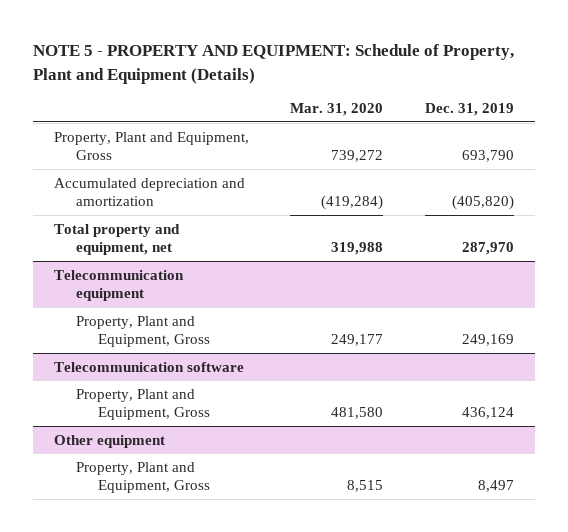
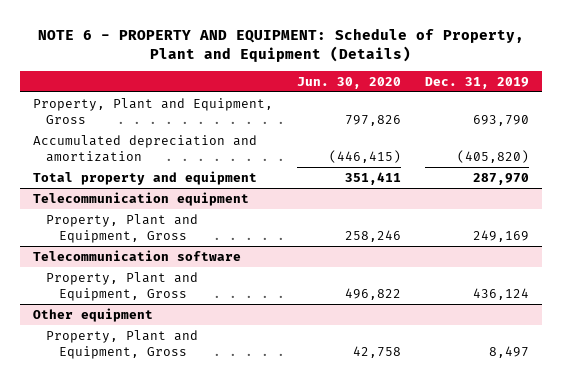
- NOTE 5 - PROPERTY AND EQUIPMENT: Schedule of Property, Plant and Equipment (Details)
+ NOTE 6 - PROPERTY AND EQUIPMENT: Schedule of Property, Plant and Equipment (Details)
- | Mar. 31, 2020 | Dec. 31, 2019
+ | Jun. 30, 2020 | Dec. 31, 2019
- Total property and equipment, net | 319,988 | 287,970
+ Total property and equipment | 351,411 | 287,970

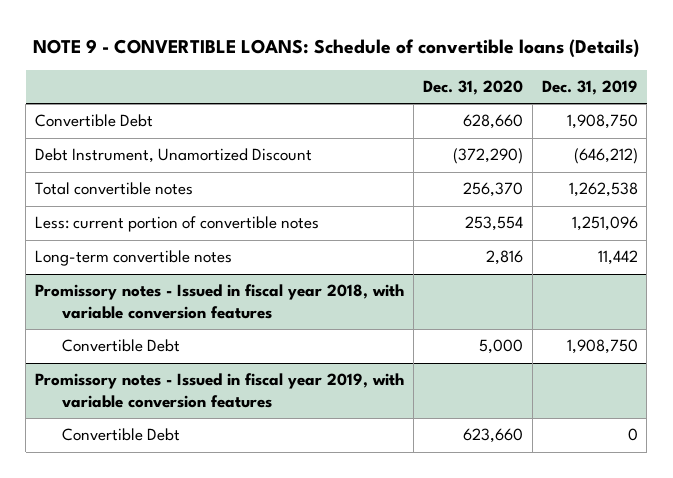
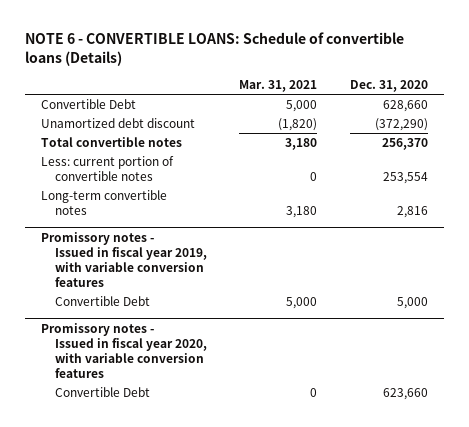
- NOTE 9 - CONVERTIBLE LOANS: Schedule of convertible loans (Details)
+ NOTE 6 - CONVERTIBLE LOANS: Schedule of convertible loans (Details)
- | Dec. 31, 2020 | Dec. 31, 2019
+ | Mar. 31, 2021 | Dec. 31, 2020
- Debt Instrument, Unamortized Discount | (372,290) | (646,212)
+ Unamortized debt discount | (1,820) | (372,290)
- Promissory notes - Issued in fiscal year 2018, with variable conversion features
- Convertible Debt | 5,000 | 1,908,750
@ Promissory notes - Issued in fiscal year 2019, with variable conversion features
+ Convertible Debt | 5,000 | 5,000
+ Promissory notes - Issued in fiscal year 2020, with variable conversion features

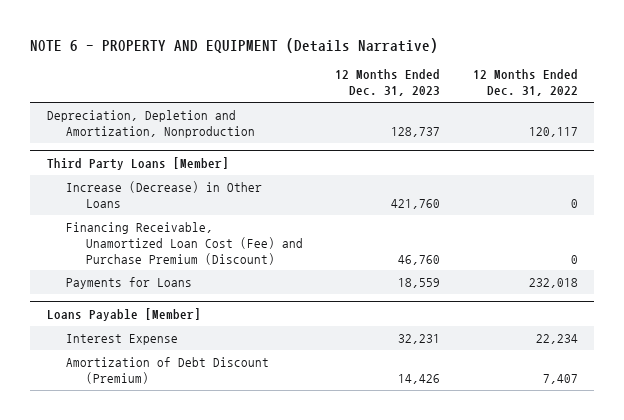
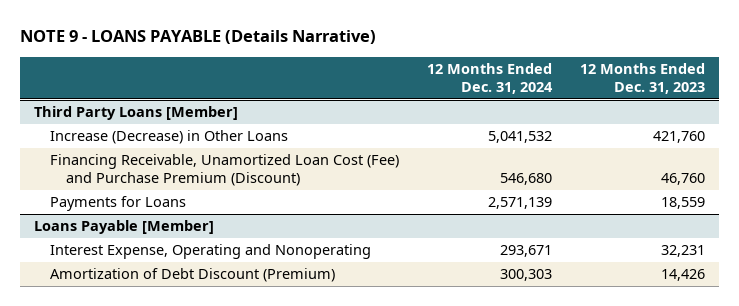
- NOTE 6 - PROPERTY AND EQUIPMENT (Details Narrative)
+ NOTE 9 - LOANS PAYABLE (Details Narrative)
- | 12 Months Ended Dec. 31, 2023 | 12 Months Ended Dec. 31, 2022
+ | 12 Months Ended Dec. 31, 2024 | 12 Months Ended Dec. 31, 2023
- Depreciation, Depletion and Amortization, Nonproduction | 128,737 | 120,117
@ Loans Payable [Member]
- Interest Expense | 32,231 | 22,234
+ Interest Expense, Operating and Nonoperating | 293,671 | 32,231

